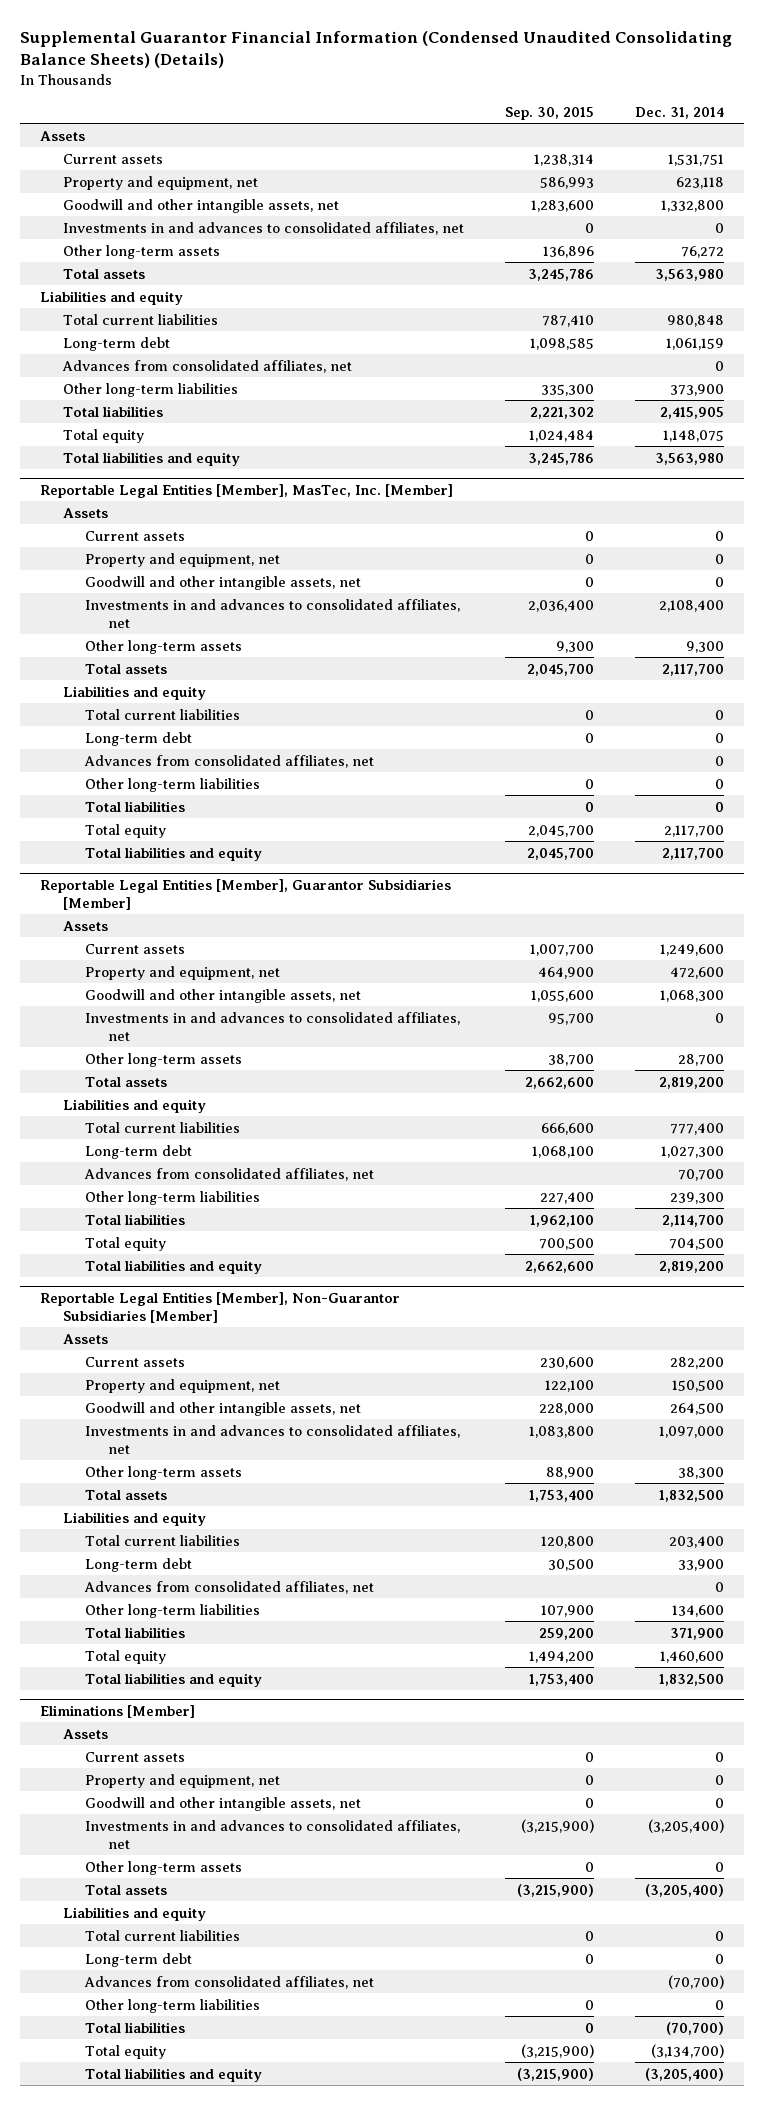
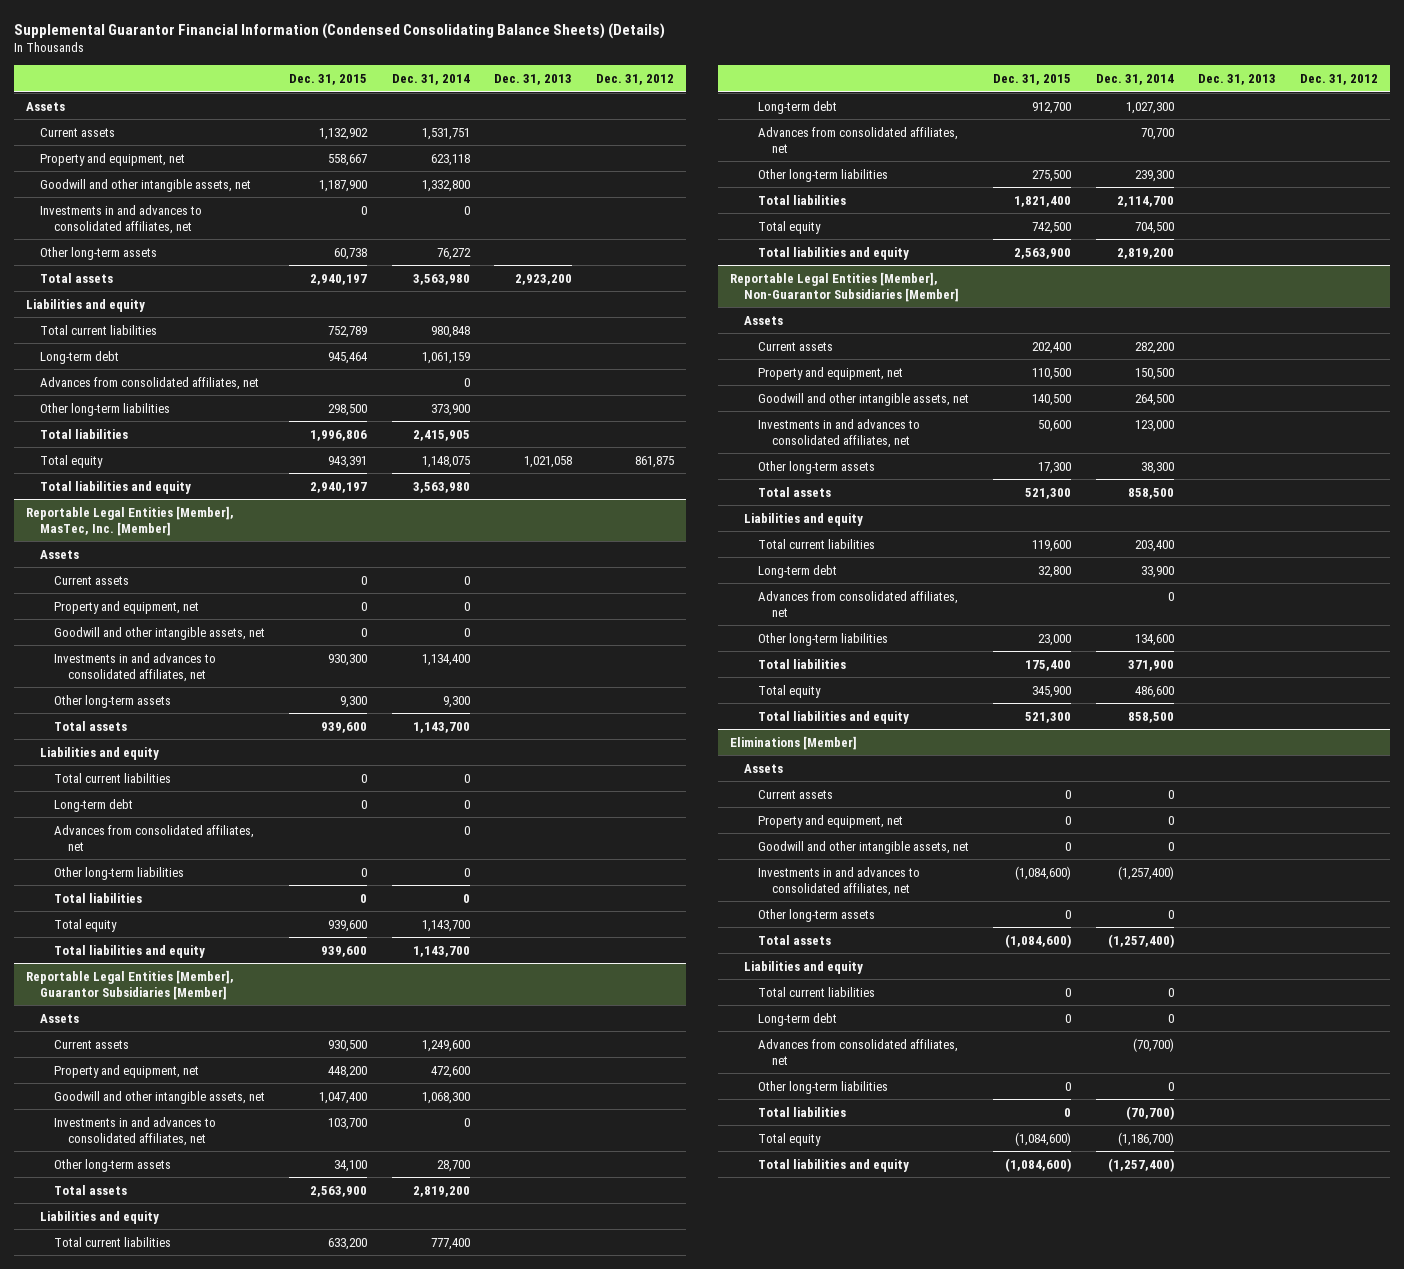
- Supplemental Guarantor Financial Information (Condensed Unaudited Consolidating Balance Sheets) (Details)
+ Supplemental Guarantor Financial Information (Condensed Consolidating Balance Sheets) (Details)
- | Sep. 30, 2015 | Dec. 31, 2014
+ | Dec. 31, 2015 | Dec. 31, 2014 | Dec. 31, 2013 | Dec. 31, 2012
@ Reportable Legal Entities [Member], MasTec, Inc. [Member]
- Investments in and advances to consolidated affiliates, net | 2,036,400 | 2,108,400
+ Investments in and advances to consolidated affiliates, net | 930,300 | 1,134,400 | |
- Total assets | 2,045,700 | 2,117,700
+ Total assets | 939,600 | 1,143,700 | |
- Total equity | 2,045,700 | 2,117,700
- Total liabilities and equity | 2,045,700 | 2,117,700
+ Total equity | 939,600 | 1,143,700 | |
+ Total liabilities and equity | 939,600 | 1,143,700 | |
@ Reportable Legal Entities [Member], Non-Guarantor Subsidiaries [Member]
- Investments in and advances to consolidated affiliates, net | 1,083,800 | 1,097,000
+ Investments in and advances to consolidated affiliates, net | 50,600 | 123,000 | |
- Total assets | 1,753,400 | 1,832,500
+ Total assets | 521,300 | 858,500 | |
- Total equity | 1,494,200 | 1,460,600
- Total liabilities and equity | 1,753,400 | 1,832,500
+ Total equity | 345,900 | 486,600 | |
+ Total liabilities and equity | 521,300 | 858,500 | |
@ Eliminations [Member]
- Investments in and advances to consolidated affiliates, net | (3,215,900) | (3,205,400)
+ Investments in and advances to consolidated affiliates, net | (1,084,600) | (1,257,400) | |
- Total assets | (3,215,900) | (3,205,400)
+ Total assets | (1,084,600) | (1,257,400) | |
- Total equity | (3,215,900) | (3,134,700)
- Total liabilities and equity | (3,215,900) | (3,205,400)
+ Total equity | (1,084,600) | (1,186,700) | |
+ Total liabilities and equity | (1,084,600) | (1,257,400) | |

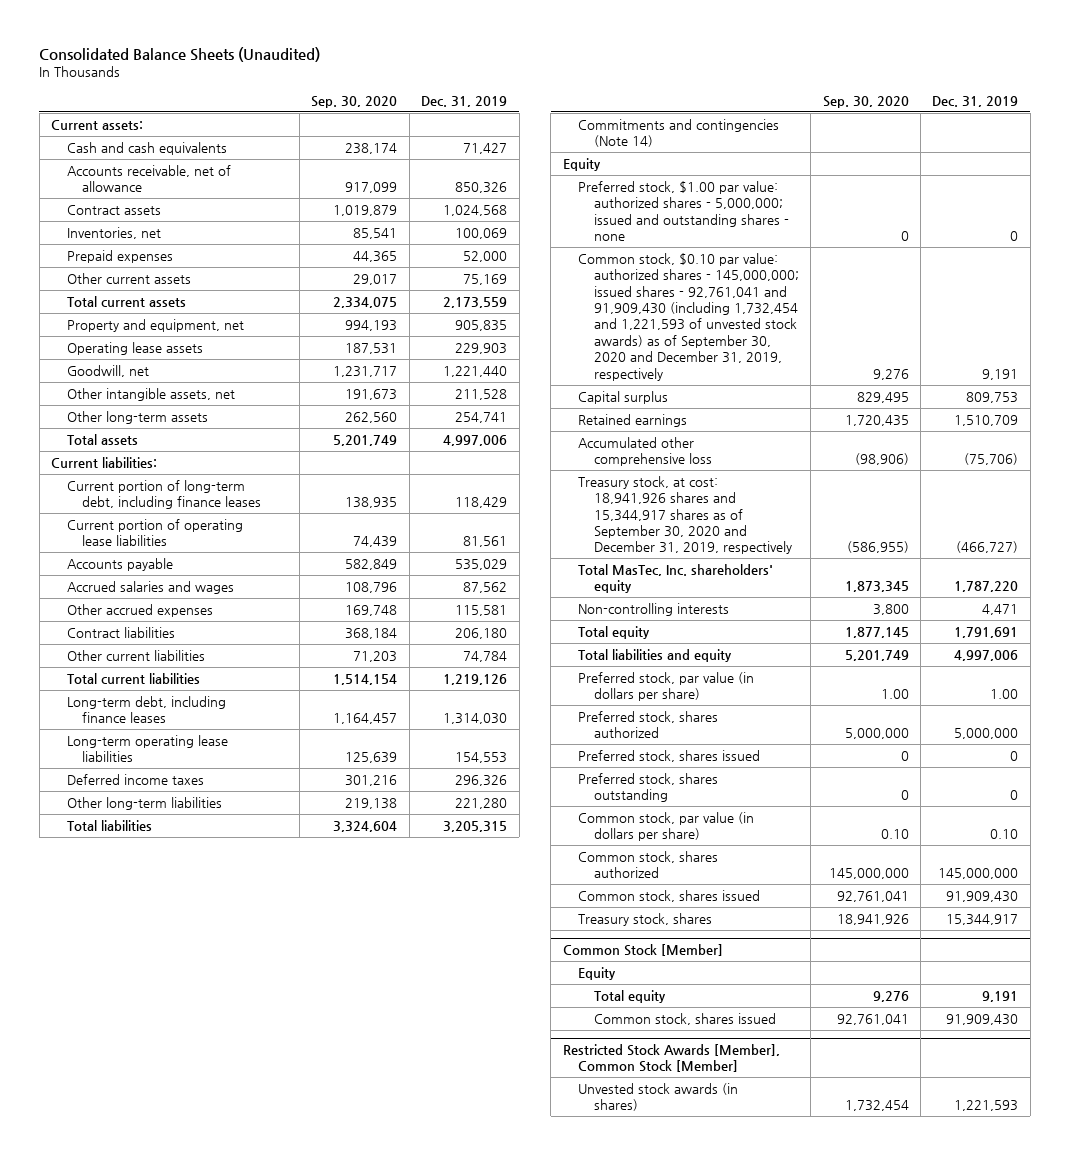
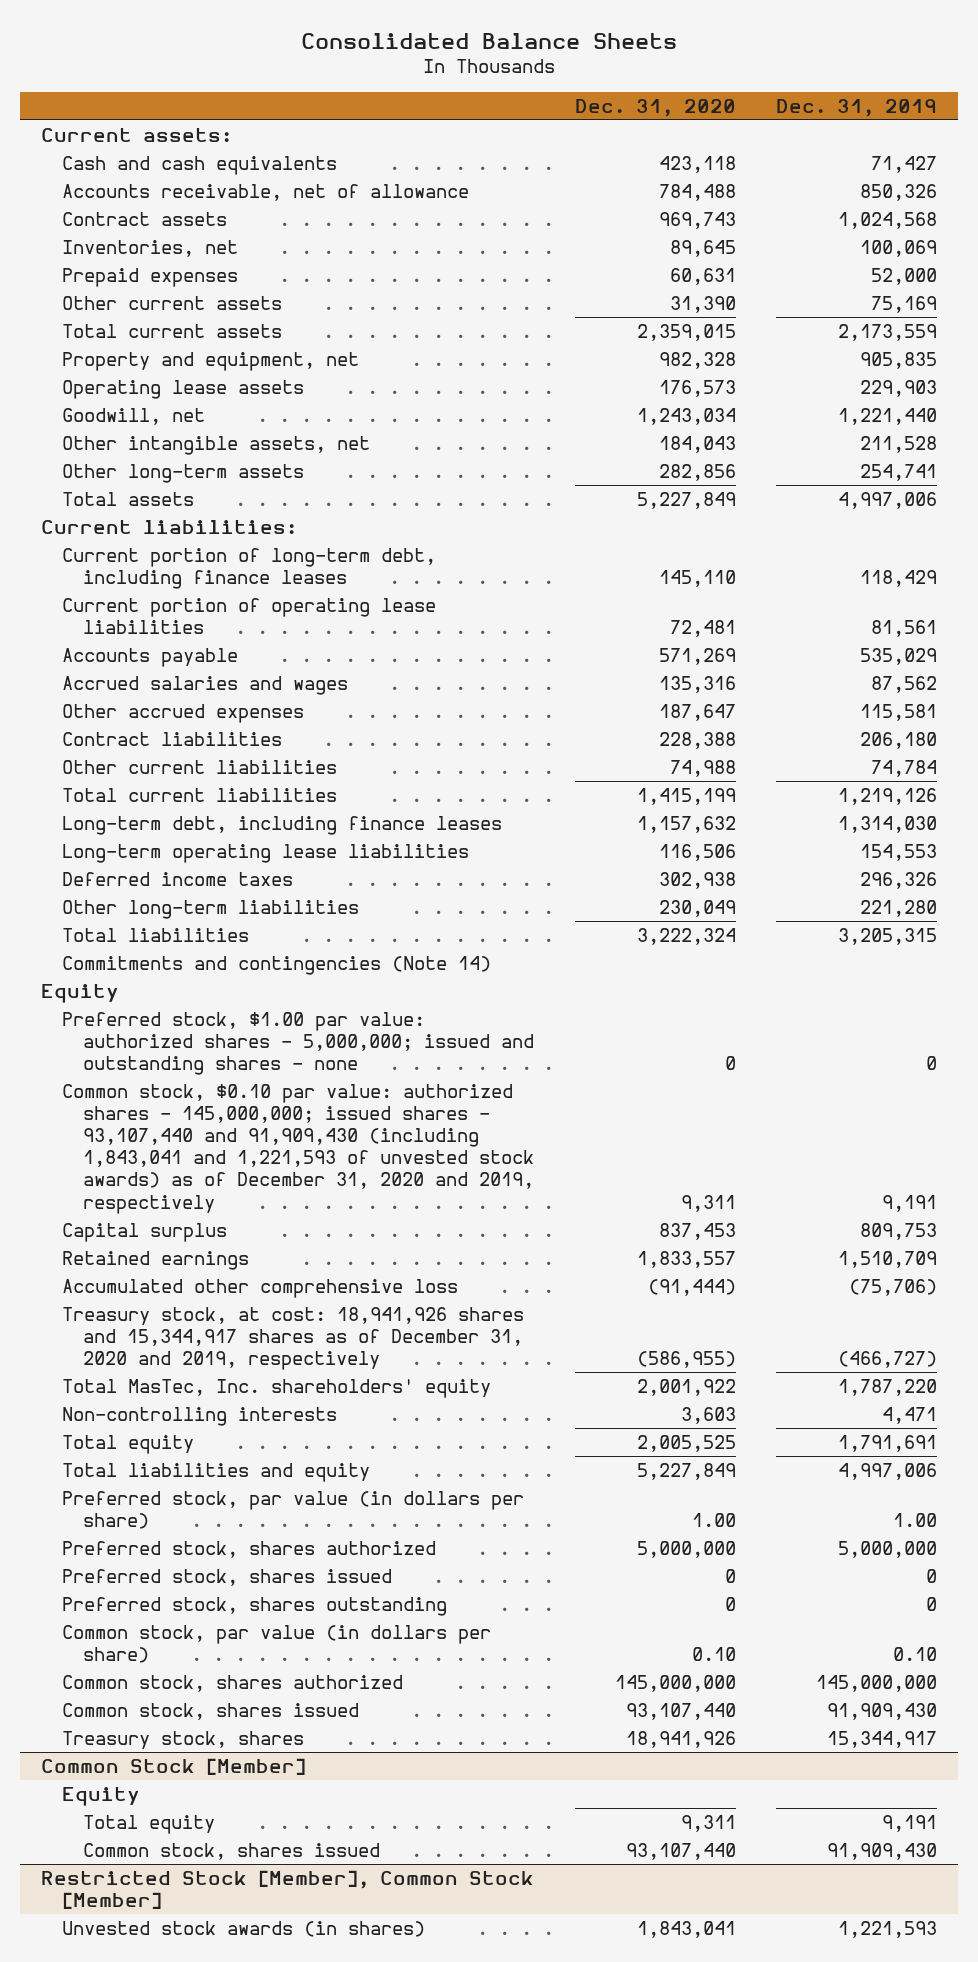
- Consolidated Balance Sheets (Unaudited)
+ Consolidated Balance Sheets
- | Sep. 30, 2020 | Dec. 31, 2019
+ | Dec. 31, 2020 | Dec. 31, 2019
- Common stock, $0.10 par value: authorized shares - 145,000,000; issued shares - 92,761,041 and 91,909,430 (including 1,732,454 and 1,221,593 of unvested stock awards) as of September 30, 2020 and December 31, 2019, respectively | 9,276 | 9,191
+ Common stock, $0.10 par value: authorized shares - 145,000,000; issued shares - 93,107,440 and 91,909,430 (including 1,843,041 and 1,221,593 of unvested stock awards) as of December 31, 2020 and 2019, respectively | 9,311 | 9,191
- Treasury stock, at cost: 18,941,926 shares and 15,344,917 shares as of September 30, 2020 and December 31, 2019, respectively | (586,955) | (466,727)
+ Treasury stock, at cost: 18,941,926 shares and 15,344,917 shares as of December 31, 2020 and 2019, respectively | (586,955) | (466,727)
- Restricted Stock Awards [Member], Common Stock [Member]
+ Restricted Stock [Member], Common Stock [Member]

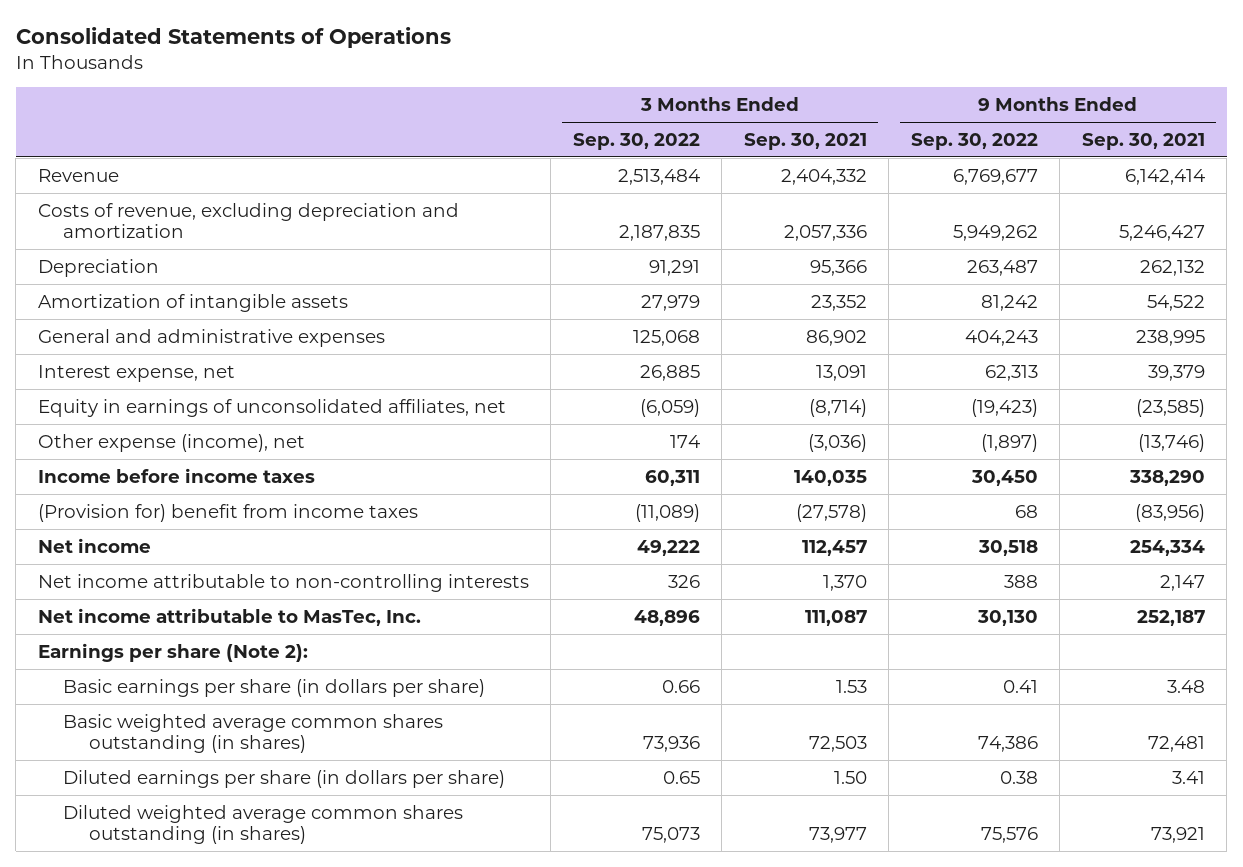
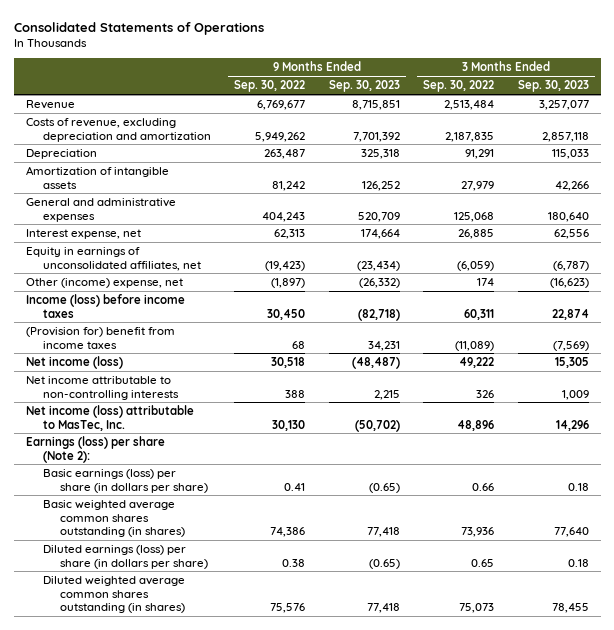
- | 3 Months Ended Sep. 30, 2022 | 3 Months Ended Sep. 30, 2021 | 9 Months Ended Sep. 30, 2022 | 9 Months Ended Sep. 30, 2021
+ | 9 Months Ended Sep. 30, 2022 | 9 Months Ended Sep. 30, 2023 | 3 Months Ended Sep. 30, 2022 | 3 Months Ended Sep. 30, 2023
- Other expense (income), net | 174 | (3,036) | (1,897) | (13,746)
- Income before income taxes | 60,311 | 140,035 | 30,450 | 338,290
+ Other (income) expense, net | (1,897) | (26,332) | 174 | (16,623)
+ Income (loss) before income taxes | 30,450 | (82,718) | 60,311 | 22,874
- Net income | 49,222 | 112,457 | 30,518 | 254,334
+ Net income (loss) | 30,518 | (48,487) | 49,222 | 15,305
- Net income attributable to MasTec, Inc. | 48,896 | 111,087 | 30,130 | 252,187
- Earnings per share (Note 2):
- Basic earnings per share (in dollars per share) | 0.66 | 1.53 | 0.41 | 3.48
+ Net income (loss) attributable to MasTec, Inc. | 30,130 | (50,702) | 48,896 | 14,296
+ Earnings (loss) per share (Note 2):
+ Basic earnings (loss) per share (in dollars per share) | 0.41 | (0.65) | 0.66 | 0.18
- Diluted earnings per share (in dollars per share) | 0.65 | 1.50 | 0.38 | 3.41
+ Diluted earnings (loss) per share (in dollars per share) | 0.38 | (0.65) | 0.65 | 0.18

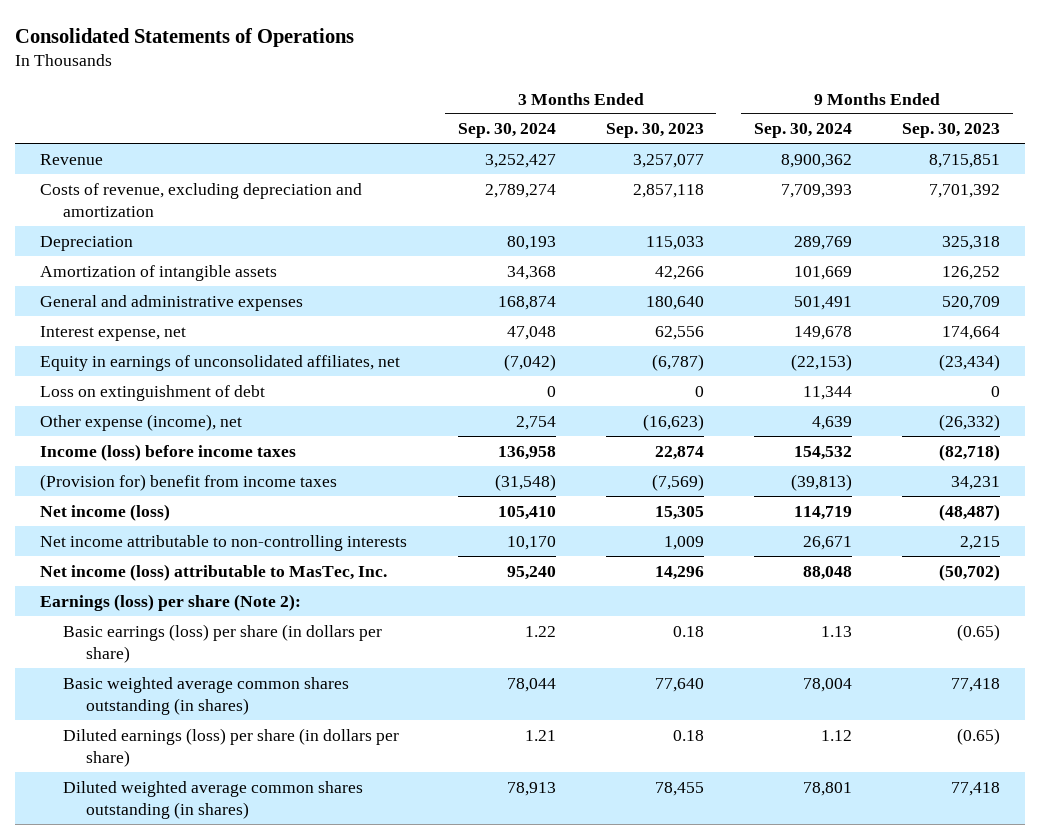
- | 9 Months Ended Sep. 30, 2022 | 9 Months Ended Sep. 30, 2023 | 3 Months Ended Sep. 30, 2022 | 3 Months Ended Sep. 30, 2023
+ | 3 Months Ended Sep. 30, 2024 | 3 Months Ended Sep. 30, 2023 | 9 Months Ended Sep. 30, 2024 | 9 Months Ended Sep. 30, 2023
- Other (income) expense, net | (1,897) | (26,332) | 174 | (16,623)
+ Loss on extinguishment of debt | 0 | 0 | 11,344 | 0
+ Other expense (income), net | 2,754 | (16,623) | 4,639 | (26,332)
- Basic earnings (loss) per share (in dollars per share) | 0.41 | (0.65) | 0.66 | 0.18
+ Basic earrings (loss) per share (in dollars per share) | 1.22 | 0.18 | 1.13 | (0.65)

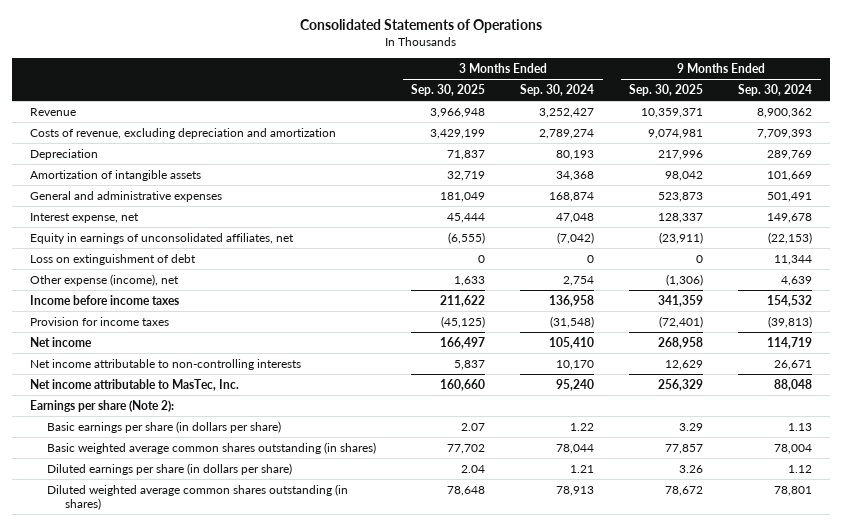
- | 3 Months Ended Sep. 30, 2024 | 3 Months Ended Sep. 30, 2023 | 9 Months Ended Sep. 30, 2024 | 9 Months Ended Sep. 30, 2023
+ | 3 Months Ended Sep. 30, 2025 | 3 Months Ended Sep. 30, 2024 | 9 Months Ended Sep. 30, 2025 | 9 Months Ended Sep. 30, 2024
- Income (loss) before income taxes | 136,958 | 22,874 | 154,532 | (82,718)
- (Provision for) benefit from income taxes | (31,548) | (7,569) | (39,813) | 34,231
- Net income (loss) | 105,410 | 15,305 | 114,719 | (48,487)
+ Income before income taxes | 211,622 | 136,958 | 341,359 | 154,532
+ Provision for income taxes | (45,125) | (31,548) | (72,401) | (39,813)
+ Net income | 166,497 | 105,410 | 268,958 | 114,719
- Net income (loss) attributable to MasTec, Inc. | 95,240 | 14,296 | 88,048 | (50,702)
- Earnings (loss) per share (Note 2):
- Basic earrings (loss) per share (in dollars per share) | 1.22 | 0.18 | 1.13 | (0.65)
+ Net income attributable to MasTec, Inc. | 160,660 | 95,240 | 256,329 | 88,048
+ Earnings per share (Note 2):
+ Basic earnings per share (in dollars per share) | 2.07 | 1.22 | 3.29 | 1.13
- Diluted earnings (loss) per share (in dollars per share) | 1.21 | 0.18 | 1.12 | (0.65)
+ Diluted earnings per share (in dollars per share) | 2.04 | 1.21 | 3.26 | 1.12

